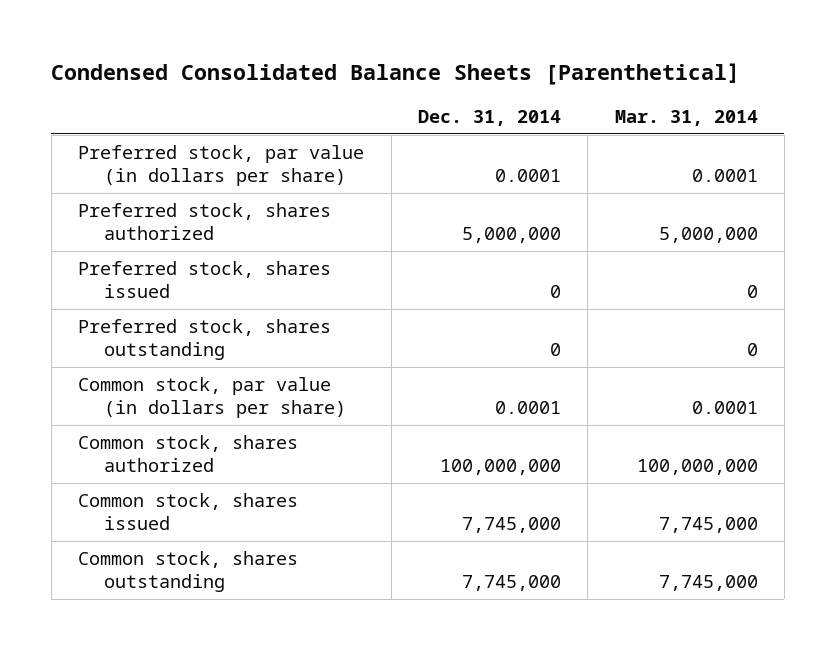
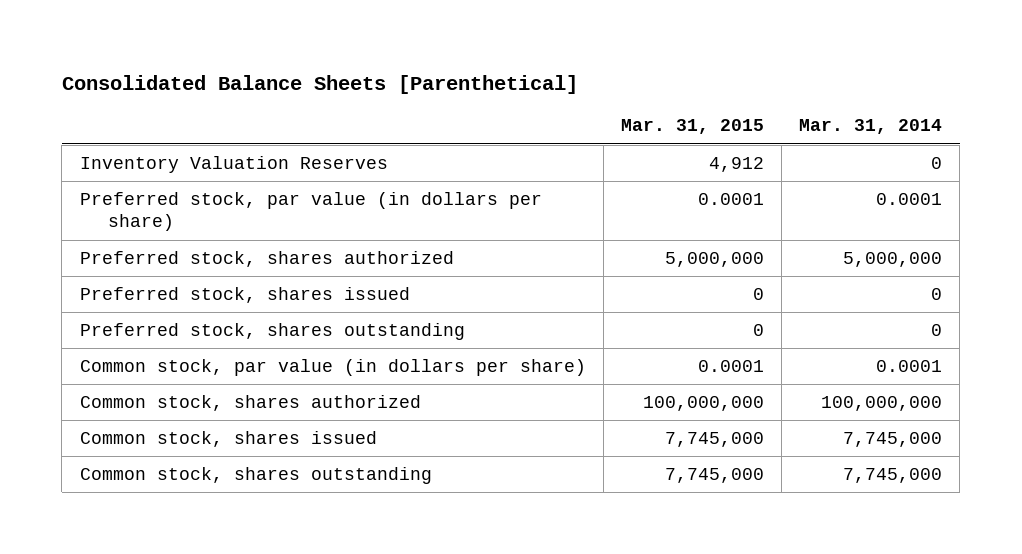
- Condensed Consolidated Balance Sheets [Parenthetical]
+ Consolidated Balance Sheets [Parenthetical]
- | Dec. 31, 2014 | Mar. 31, 2014
+ | Mar. 31, 2015 | Mar. 31, 2014
+ Inventory Valuation Reserves | 4,912 | 0

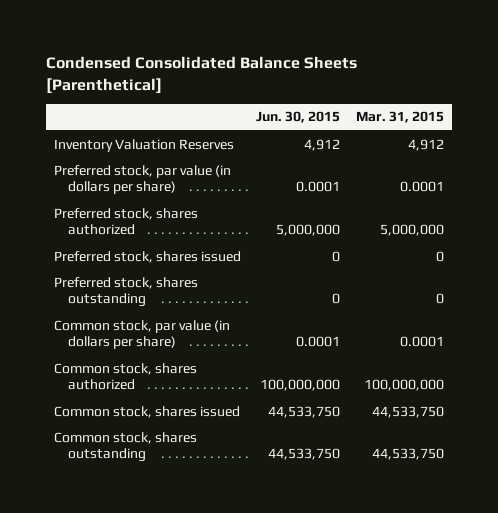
- Consolidated Balance Sheets [Parenthetical]
+ Condensed Consolidated Balance Sheets [Parenthetical]
- | Mar. 31, 2015 | Mar. 31, 2014
+ | Jun. 30, 2015 | Mar. 31, 2015
- Common stock, shares issued | 7,745,000 | 7,745,000
- Common stock, shares outstanding | 7,745,000 | 7,745,000
+ Common stock, shares issued | 44,533,750 | 44,533,750
+ Common stock, shares outstanding | 44,533,750 | 44,533,750

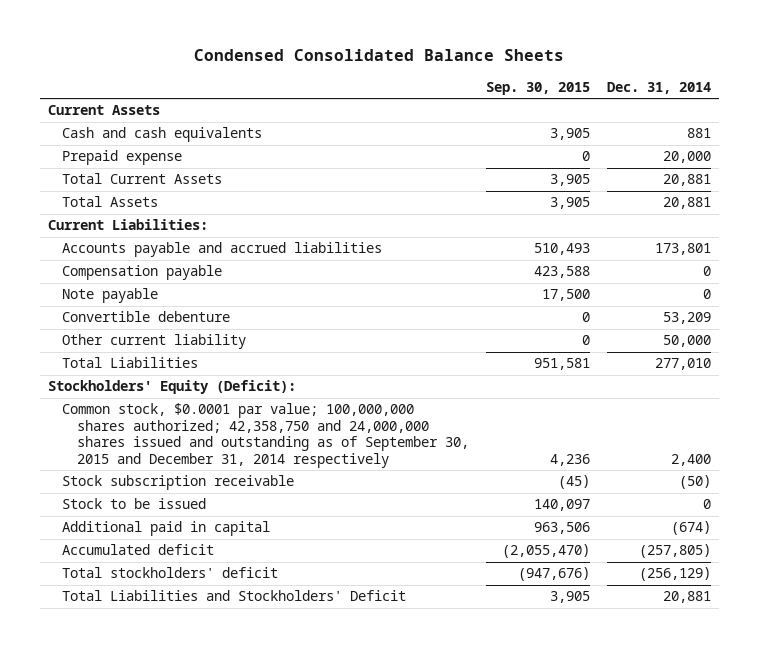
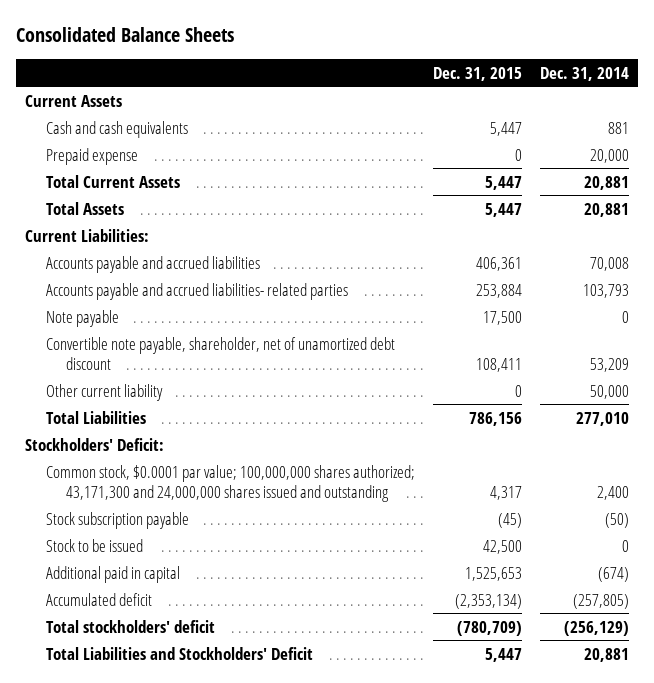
- Condensed Consolidated Balance Sheets
+ Consolidated Balance Sheets
- | Sep. 30, 2015 | Dec. 31, 2014
+ | Dec. 31, 2015 | Dec. 31, 2014
- Accounts payable and accrued liabilities | 510,493 | 173,801
- Compensation payable | 423,588 | 0
+ Accounts payable and accrued liabilities | 406,361 | 70,008
+ Accounts payable and accrued liabilities- related parties | 253,884 | 103,793
- Convertible debenture | 0 | 53,209
+ Convertible note payable, shareholder, net of unamortized debt discount | 108,411 | 53,209
- Stockholders' Equity (Deficit):
- Common stock, $0.0001 par value; 100,000,000 shares authorized; 42,358,750 and 24,000,000 shares issued and outstanding as of September 30, 2015 and December 31, 2014 respectively | 4,236 | 2,400
- Stock subscription receivable | (45) | (50)
+ Stockholders' Deficit:
+ Common stock, $0.0001 par value; 100,000,000 shares authorized; 43,171,300 and 24,000,000 shares issued and outstanding | 4,317 | 2,400
+ Stock subscription payable | (45) | (50)

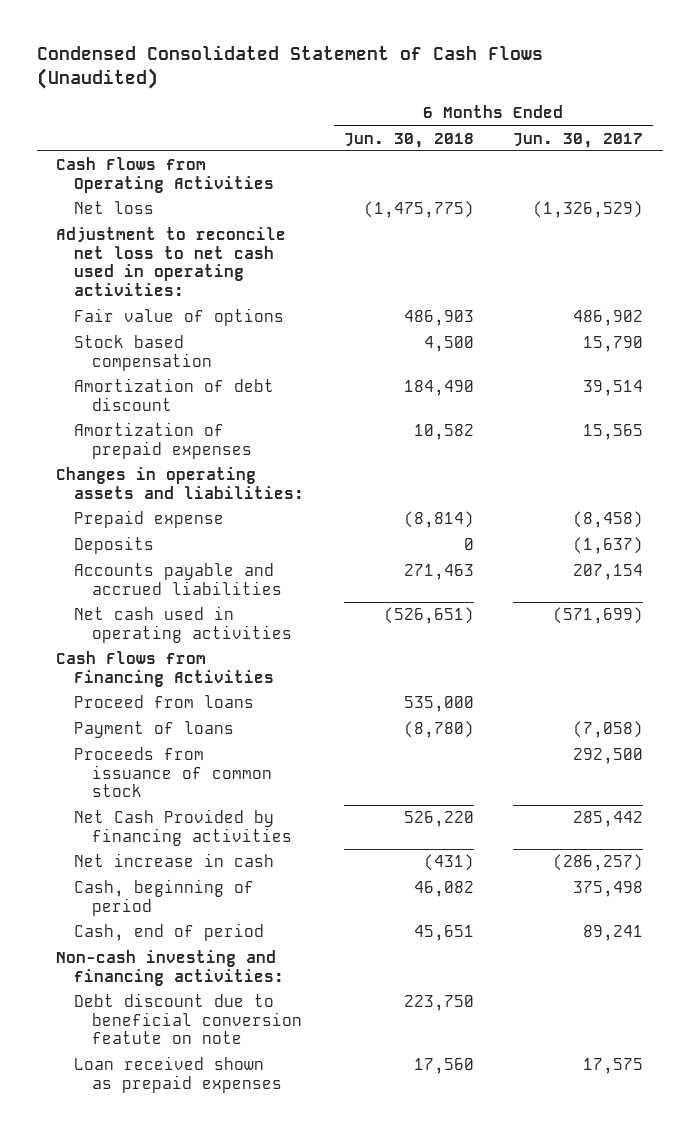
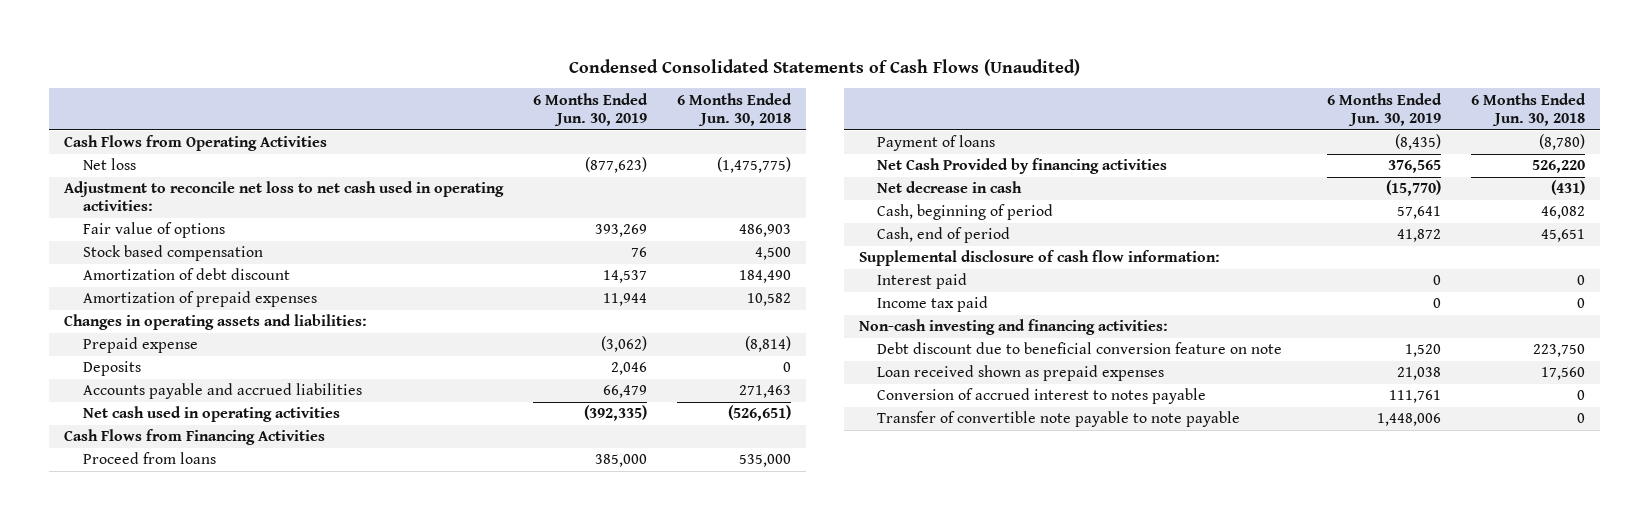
- Condensed Consolidated Statement of Cash Flows (Unaudited)
+ Condensed Consolidated Statements of Cash Flows (Unaudited)
- | 6 Months Ended Jun. 30, 2018 | 6 Months Ended Jun. 30, 2017
+ | 6 Months Ended Jun. 30, 2019 | 6 Months Ended Jun. 30, 2018
- Proceeds from issuance of common stock | | 292,500
- Net increase in cash | (431) | (286,257)
+ Net decrease in cash | (15,770) | (431)
+ Supplemental disclosure of cash flow information:
+ Interest paid | 0 | 0
+ Income tax paid | 0 | 0
- Debt discount due to beneficial conversion featute on note | 223,750 |
+ Debt discount due to beneficial conversion feature on note | 1,520 | 223,750
+ Conversion of accrued interest to notes payable | 111,761 | 0
+ Transfer of convertible note payable to note payable | 1,448,006 | 0

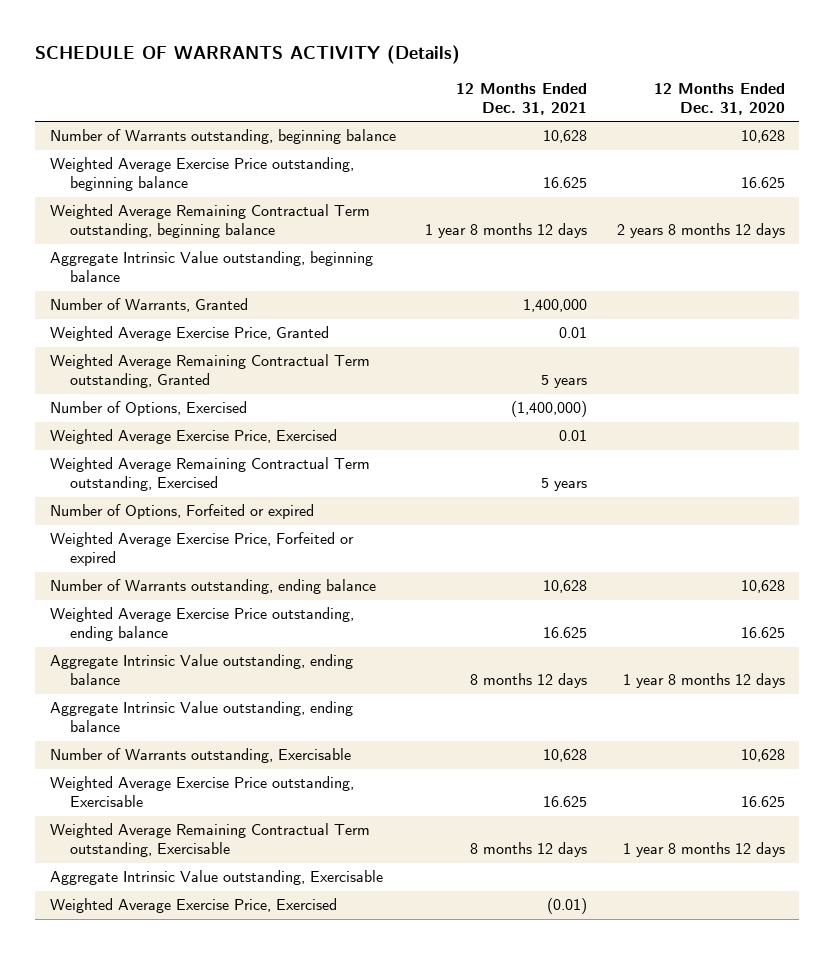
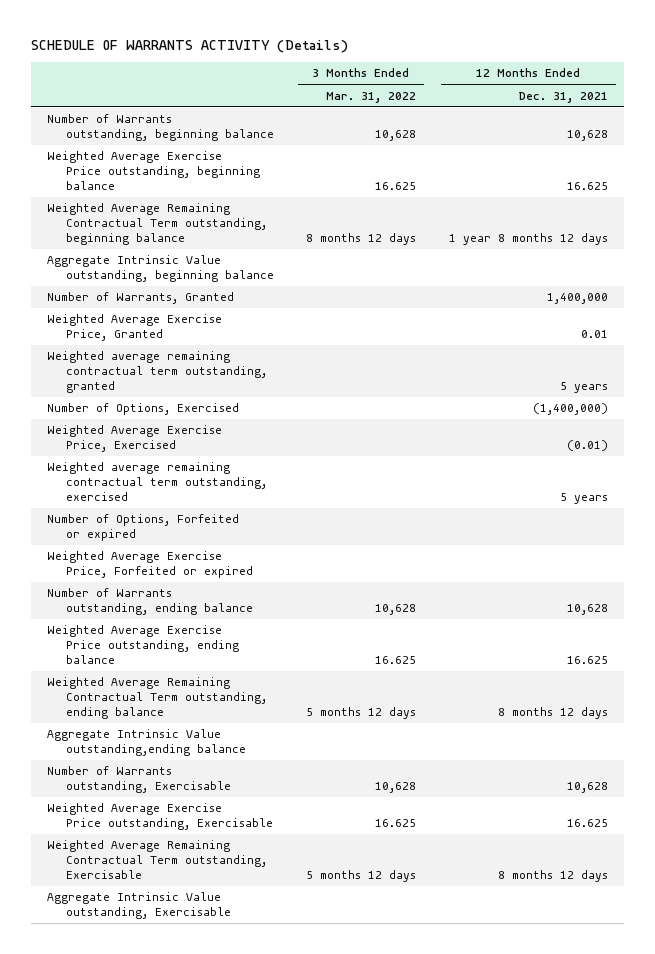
- | 12 Months Ended Dec. 31, 2021 | 12 Months Ended Dec. 31, 2020
+ | 3 Months Ended Mar. 31, 2022 | 12 Months Ended Dec. 31, 2021
- Weighted Average Remaining Contractual Term outstanding, Granted | 5 years |
+ Weighted average remaining contractual term outstanding, granted | | 5 years
- Weighted Average Exercise Price, Exercised | 0.01 |
- Weighted Average Remaining Contractual Term outstanding, Exercised | 5 years |
moved up: Weighted Average Exercise Price, Exercised | | (0.01)
+ Weighted average remaining contractual term outstanding, exercised | | 5 years
- Aggregate Intrinsic Value outstanding, ending balance | 8 months 12 days | 1 year 8 months 12 days
- Aggregate Intrinsic Value outstanding, ending balance
+ Weighted Average Remaining Contractual Term outstanding, ending balance | 5 months 12 days | 8 months 12 days
+ Aggregate Intrinsic Value outstanding,ending balance

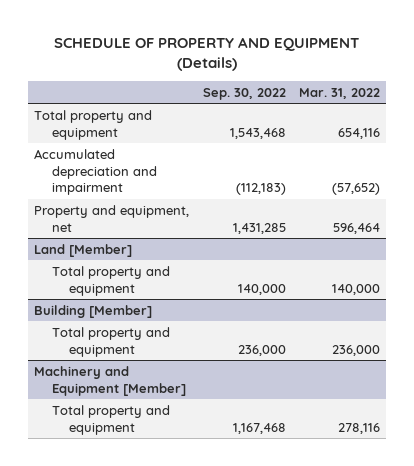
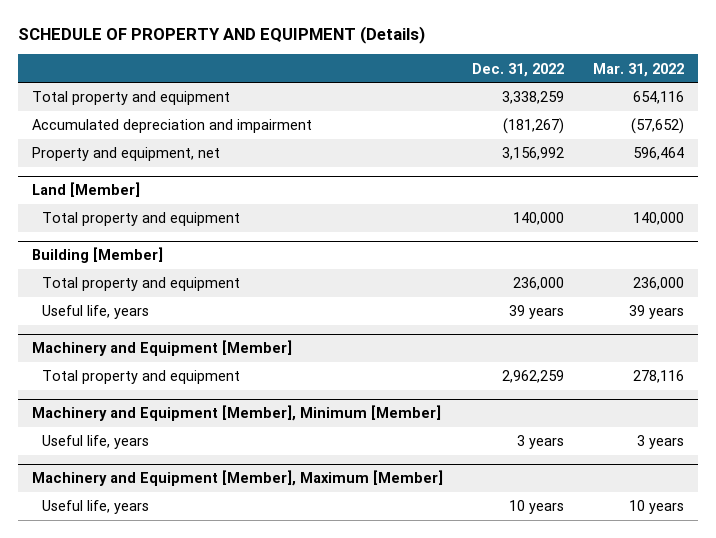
- | Sep. 30, 2022 | Mar. 31, 2022
+ | Dec. 31, 2022 | Mar. 31, 2022
@ Building [Member]
+ Useful life, years | 39 years | 39 years
+ Machinery and Equipment [Member], Minimum [Member]
+ Useful life, years | 3 years | 3 years
+ Machinery and Equipment [Member], Maximum [Member]
+ Useful life, years | 10 years | 10 years

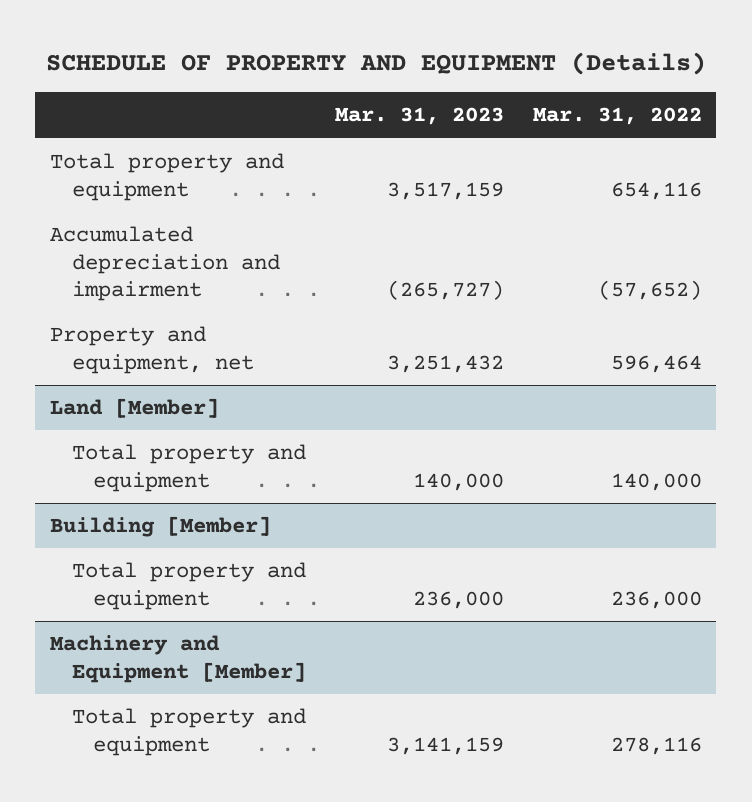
- | Dec. 31, 2022 | Mar. 31, 2022
+ | Mar. 31, 2023 | Mar. 31, 2022
@ Building [Member]
- Useful life, years | 39 years | 39 years
- Machinery and Equipment [Member], Minimum [Member]
- Useful life, years | 3 years | 3 years
- Machinery and Equipment [Member], Maximum [Member]
- Useful life, years | 10 years | 10 years

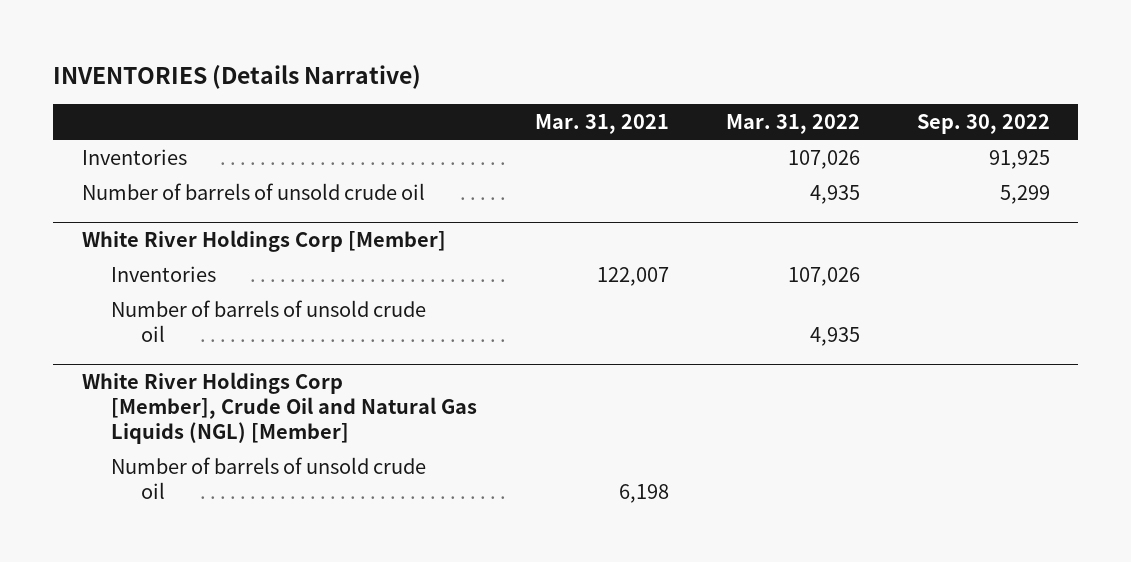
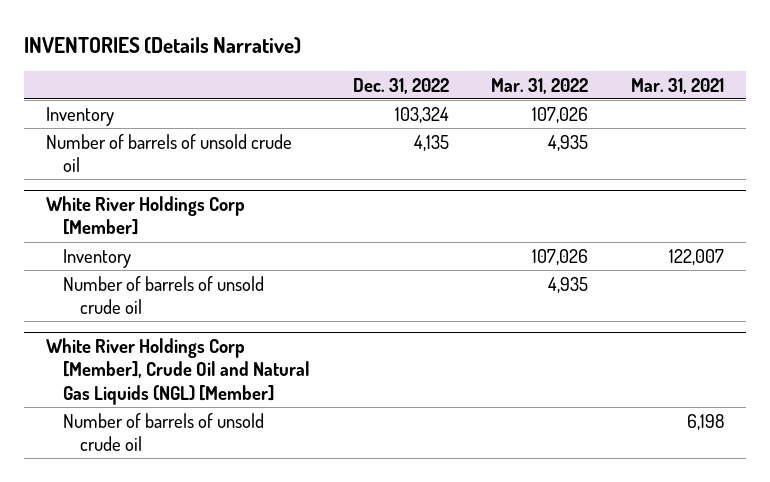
- | Mar. 31, 2021 | Mar. 31, 2022 | Sep. 30, 2022
+ | Dec. 31, 2022 | Mar. 31, 2022 | Mar. 31, 2021
- Inventories | | 107,026 | 91,925
+ Inventory | 103,324 | 107,026 |
@ White River Holdings Corp [Member]
- Inventories | 122,007 | 107,026 |
+ Inventory | | 107,026 | 122,007

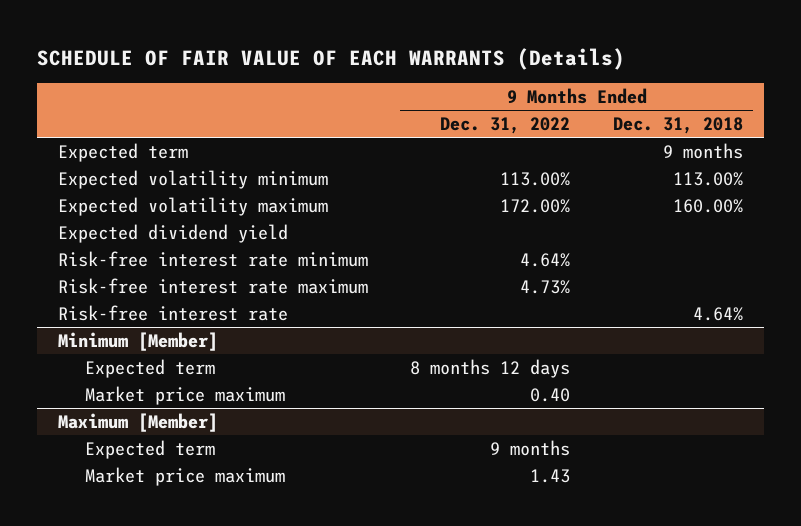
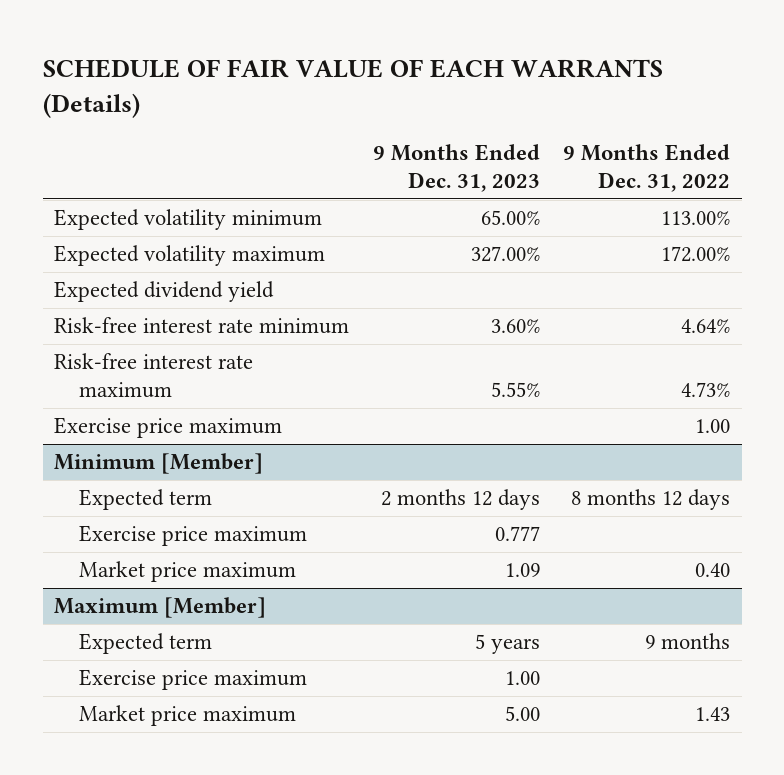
- | 9 Months Ended Dec. 31, 2022 | 9 Months Ended Dec. 31, 2018
+ | 9 Months Ended Dec. 31, 2023 | 9 Months Ended Dec. 31, 2022
- Expected term | | 9 months
- Risk-free interest rate | | 4.64%
+ Exercise price maximum | | 1.00
@ Minimum [Member]
+ Exercise price maximum | 0.777 |
@ Maximum [Member]
+ Exercise price maximum | 1.00 |

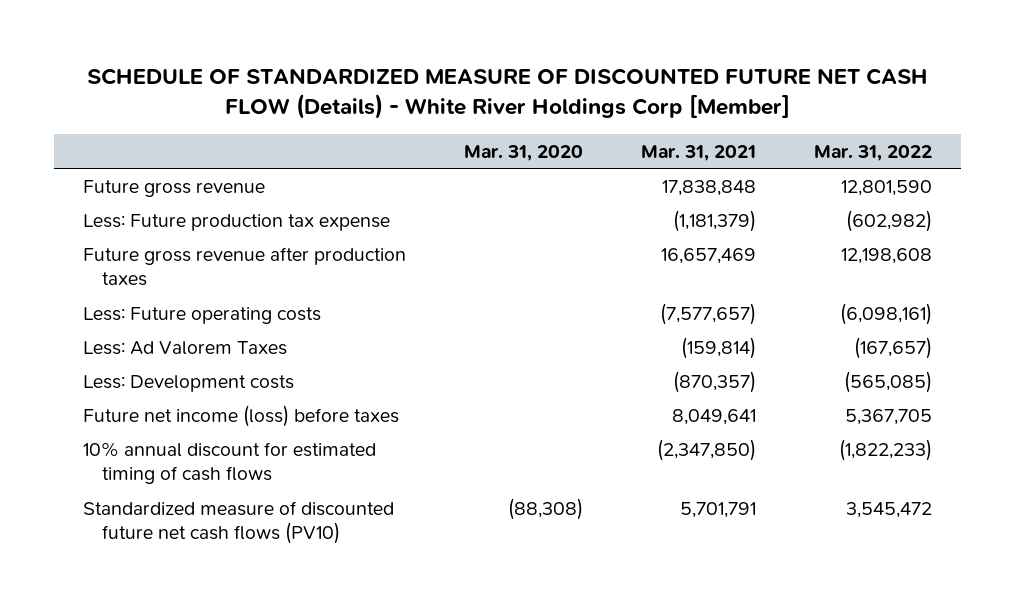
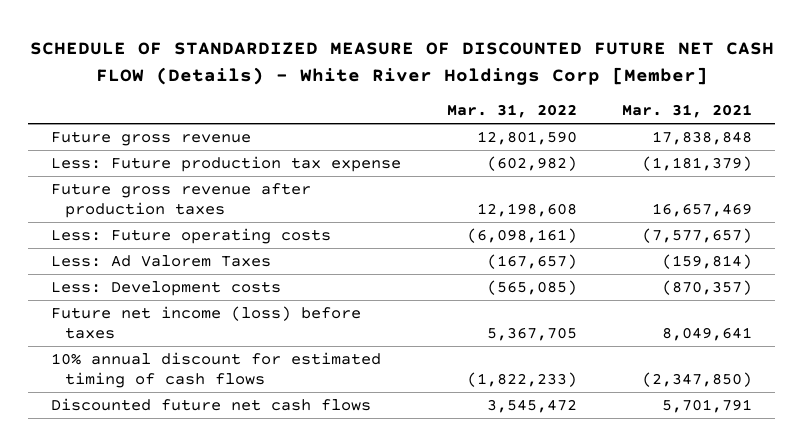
- | Mar. 31, 2020 | Mar. 31, 2021 | Mar. 31, 2022
+ | Mar. 31, 2022 | Mar. 31, 2021
- Standardized measure of discounted future net cash flows (PV10) | (88,308) | 5,701,791 | 3,545,472
+ Discounted future net cash flows | 3,545,472 | 5,701,791

